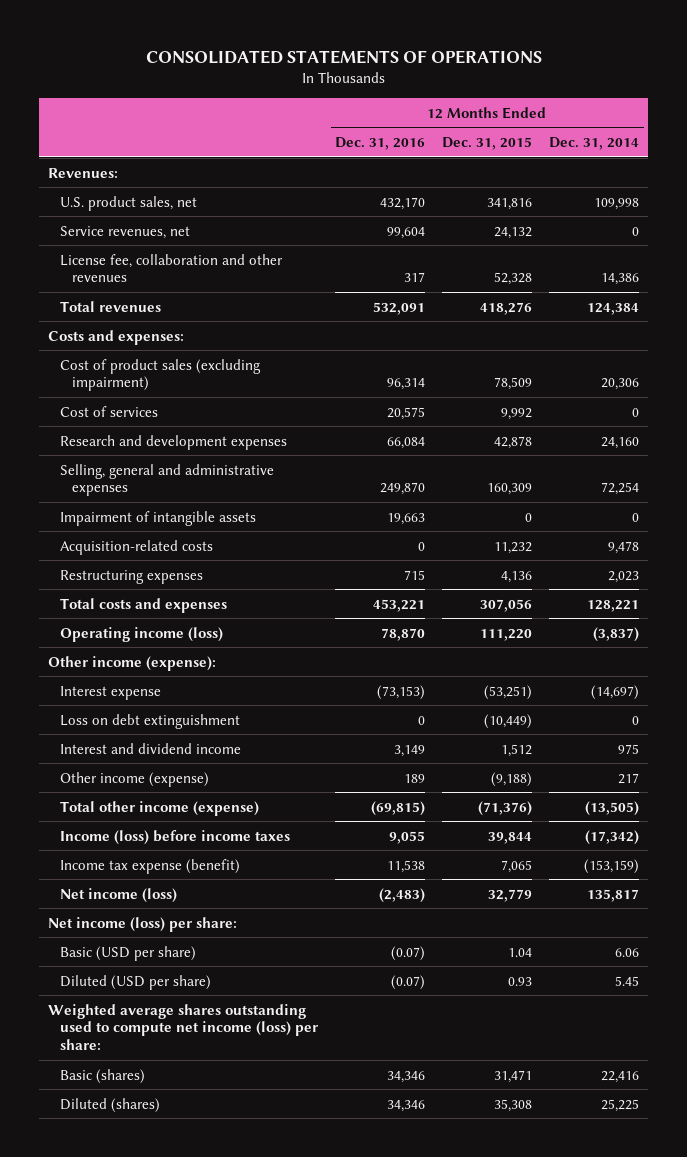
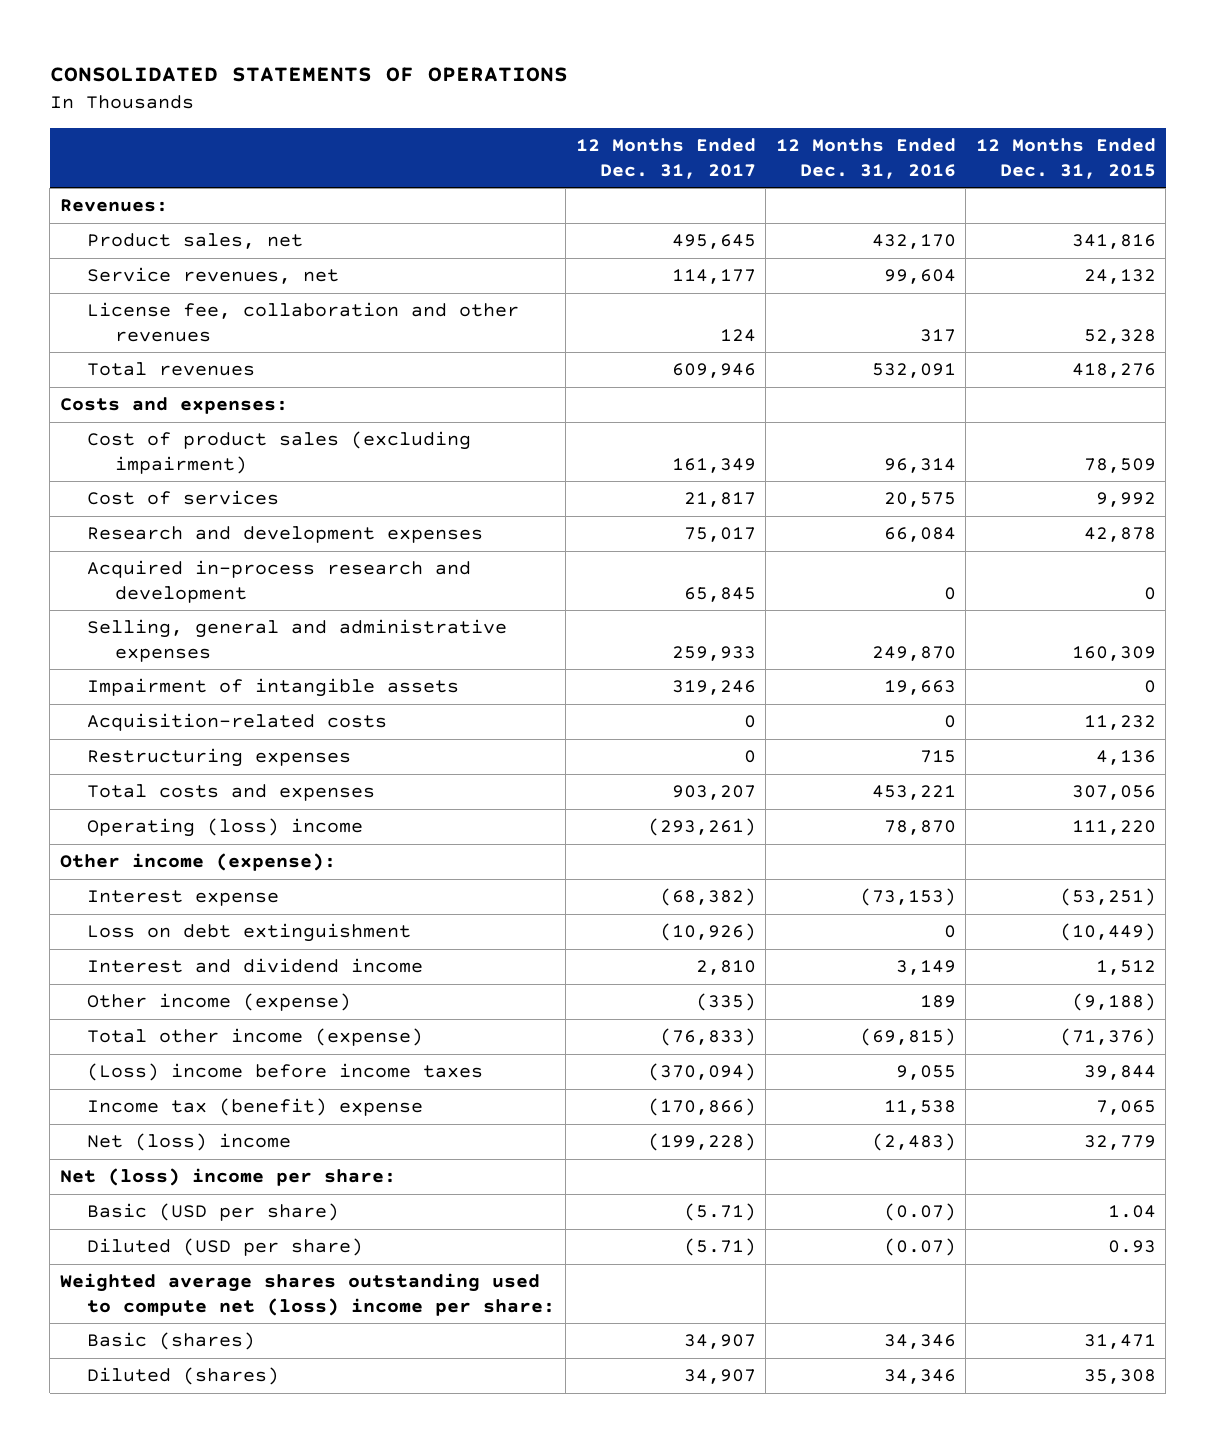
- | 12 Months Ended Dec. 31, 2016 | 12 Months Ended Dec. 31, 2015 | 12 Months Ended Dec. 31, 2014
+ | 12 Months Ended Dec. 31, 2017 | 12 Months Ended Dec. 31, 2016 | 12 Months Ended Dec. 31, 2015
- U.S. product sales, net | 432,170 | 341,816 | 109,998
+ Product sales, net | 495,645 | 432,170 | 341,816
+ Acquired in-process research and development | 65,845 | 0 | 0
- Operating income (loss) | 78,870 | 111,220 | (3,837)
+ Operating (loss) income | (293,261) | 78,870 | 111,220
- Income (loss) before income taxes | 9,055 | 39,844 | (17,342)
- Income tax expense (benefit) | 11,538 | 7,065 | (153,159)
- Net income (loss) | (2,483) | 32,779 | 135,817
- Net income (loss) per share:
+ (Loss) income before income taxes | (370,094) | 9,055 | 39,844
+ Income tax (benefit) expense | (170,866) | 11,538 | 7,065
+ Net (loss) income | (199,228) | (2,483) | 32,779
+ Net (loss) income per share:
- Weighted average shares outstanding used to compute net income (loss) per share:
+ Weighted average shares outstanding used to compute net (loss) income per share:

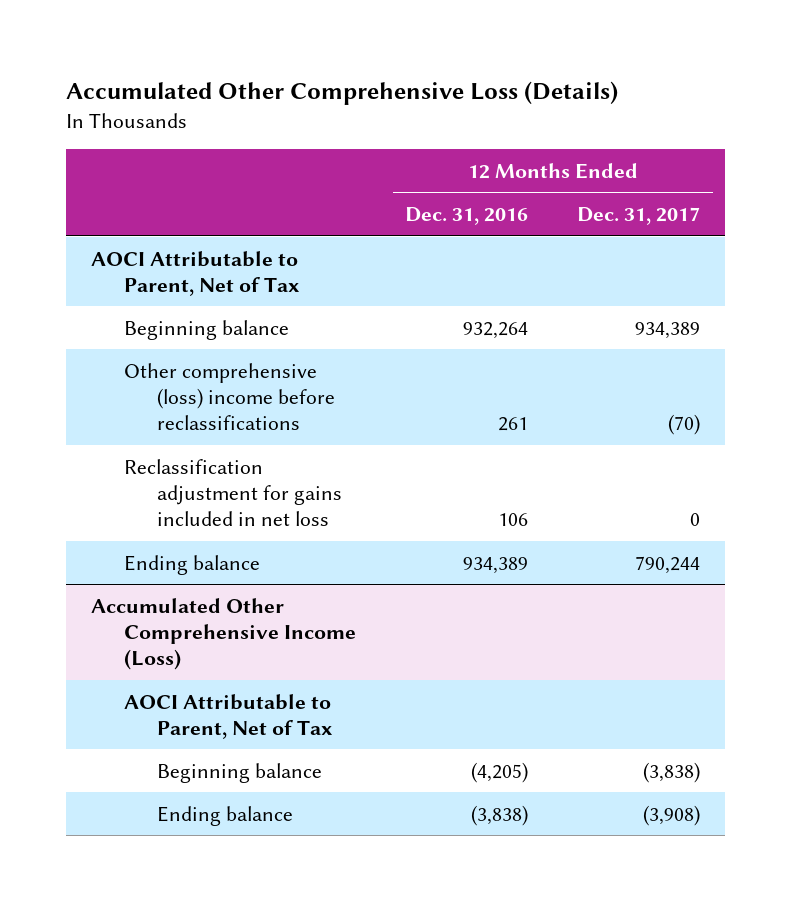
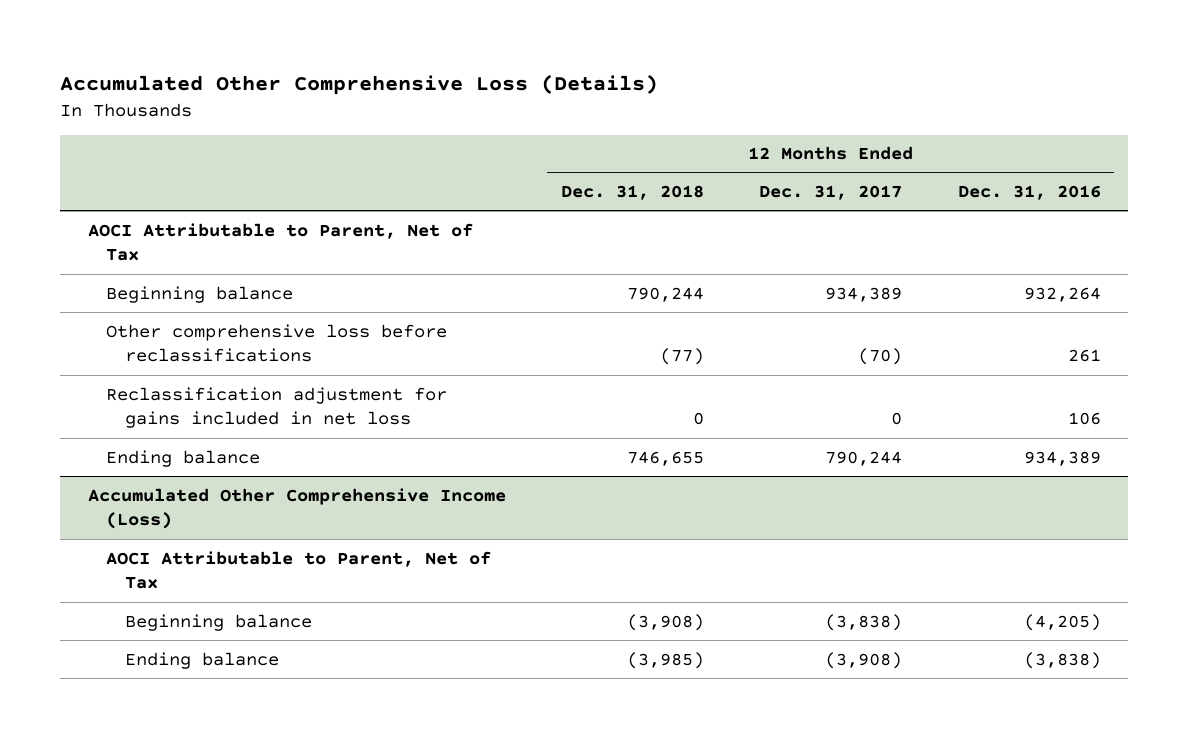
- | 12 Months Ended Dec. 31, 2016 | 12 Months Ended Dec. 31, 2017
+ | 12 Months Ended Dec. 31, 2018 | 12 Months Ended Dec. 31, 2017 | 12 Months Ended Dec. 31, 2016
- Other comprehensive (loss) income before reclassifications | 261 | (70)
+ Other comprehensive loss before reclassifications | (77) | (70) | 261

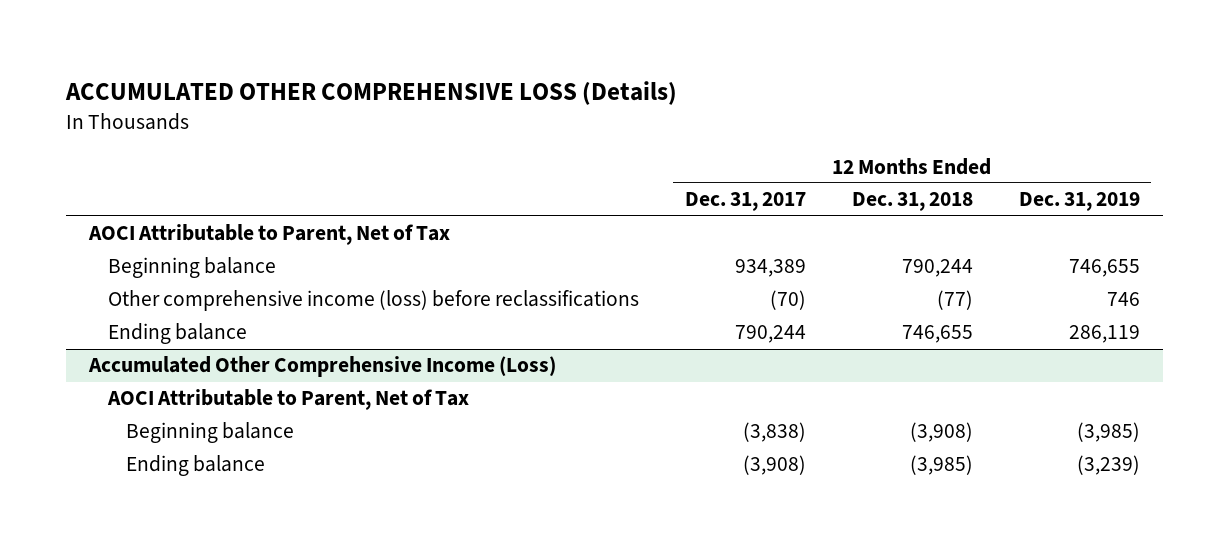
- Accumulated Other Comprehensive Loss (Details)
+ ACCUMULATED OTHER COMPREHENSIVE LOSS (Details)
- | 12 Months Ended Dec. 31, 2018 | 12 Months Ended Dec. 31, 2017 | 12 Months Ended Dec. 31, 2016
+ | 12 Months Ended Dec. 31, 2017 | 12 Months Ended Dec. 31, 2018 | 12 Months Ended Dec. 31, 2019
- Other comprehensive loss before reclassifications | (77) | (70) | 261
- Reclassification adjustment for gains included in net loss | 0 | 0 | 106
+ Other comprehensive income (loss) before reclassifications | (70) | (77) | 746

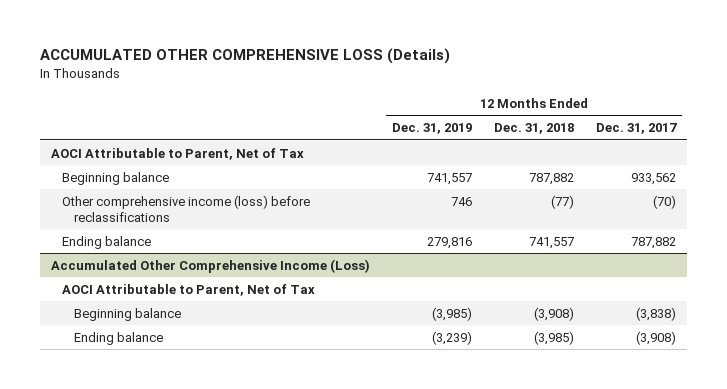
- | 12 Months Ended Dec. 31, 2017 | 12 Months Ended Dec. 31, 2018 | 12 Months Ended Dec. 31, 2019
+ | 12 Months Ended Dec. 31, 2019 | 12 Months Ended Dec. 31, 2018 | 12 Months Ended Dec. 31, 2017
- Beginning balance | 934,389 | 790,244 | 746,655
+ Beginning balance | 741,557 | 787,882 | 933,562
- Ending balance | 790,244 | 746,655 | 286,119
+ Ending balance | 279,816 | 741,557 | 787,882

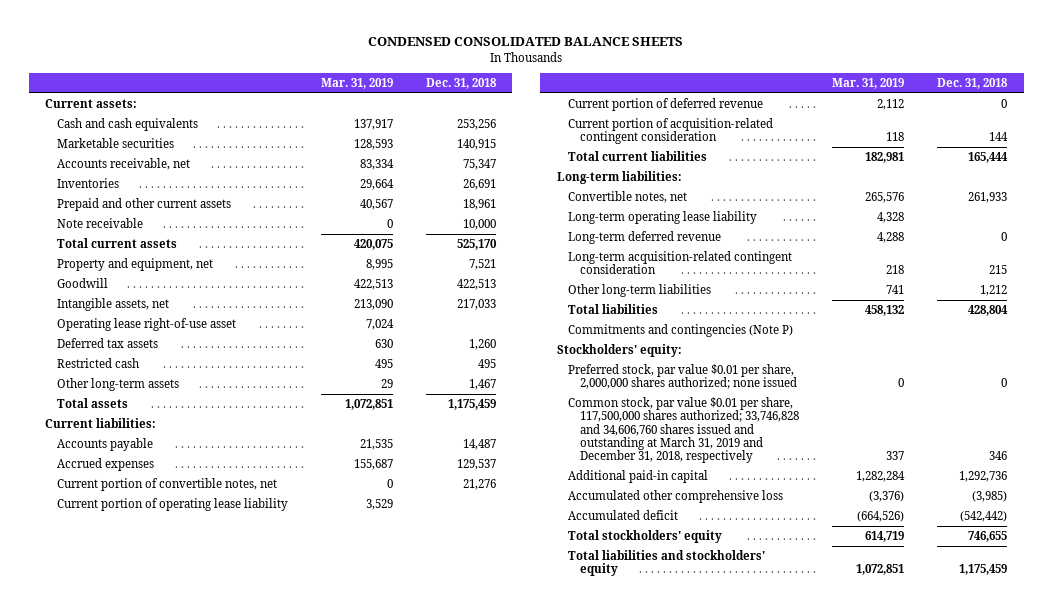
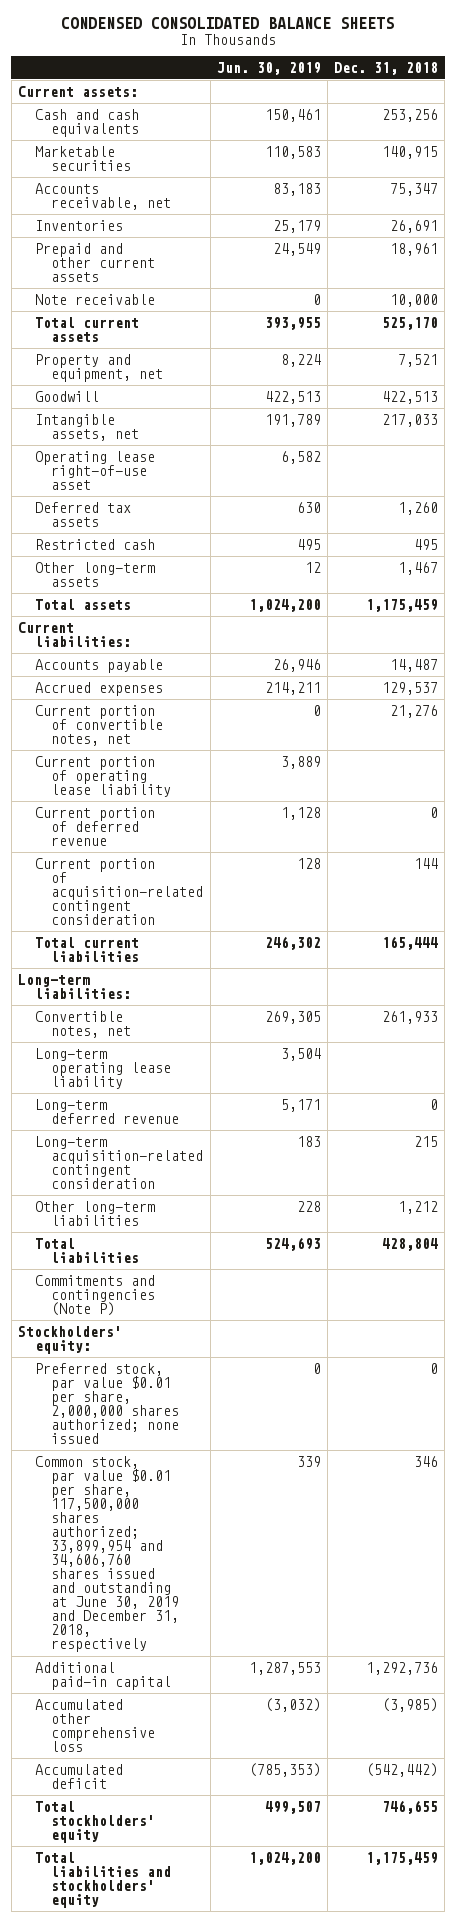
- | Mar. 31, 2019 | Dec. 31, 2018
+ | Jun. 30, 2019 | Dec. 31, 2018
- Common stock, par value $0.01 per share, 117,500,000 shares authorized; 33,746,828 and 34,606,760 shares issued and outstanding at March 31, 2019 and December 31, 2018, respectively | 337 | 346
+ Common stock, par value $0.01 per share, 117,500,000 shares authorized; 33,899,954 and 34,606,760 shares issued and outstanding at June 30, 2019 and December 31, 2018, respectively | 339 | 346

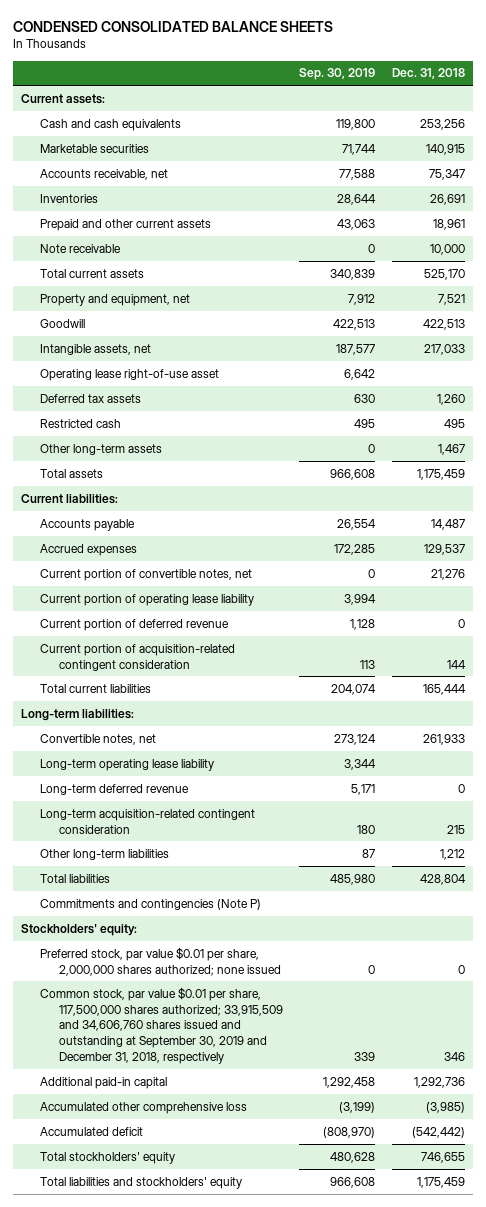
- | Jun. 30, 2019 | Dec. 31, 2018
+ | Sep. 30, 2019 | Dec. 31, 2018
- Common stock, par value $0.01 per share, 117,500,000 shares authorized; 33,899,954 and 34,606,760 shares issued and outstanding at June 30, 2019 and December 31, 2018, respectively | 339 | 346
+ Common stock, par value $0.01 per share, 117,500,000 shares authorized; 33,915,509 and 34,606,760 shares issued and outstanding at September 30, 2019 and December 31, 2018, respectively | 339 | 346

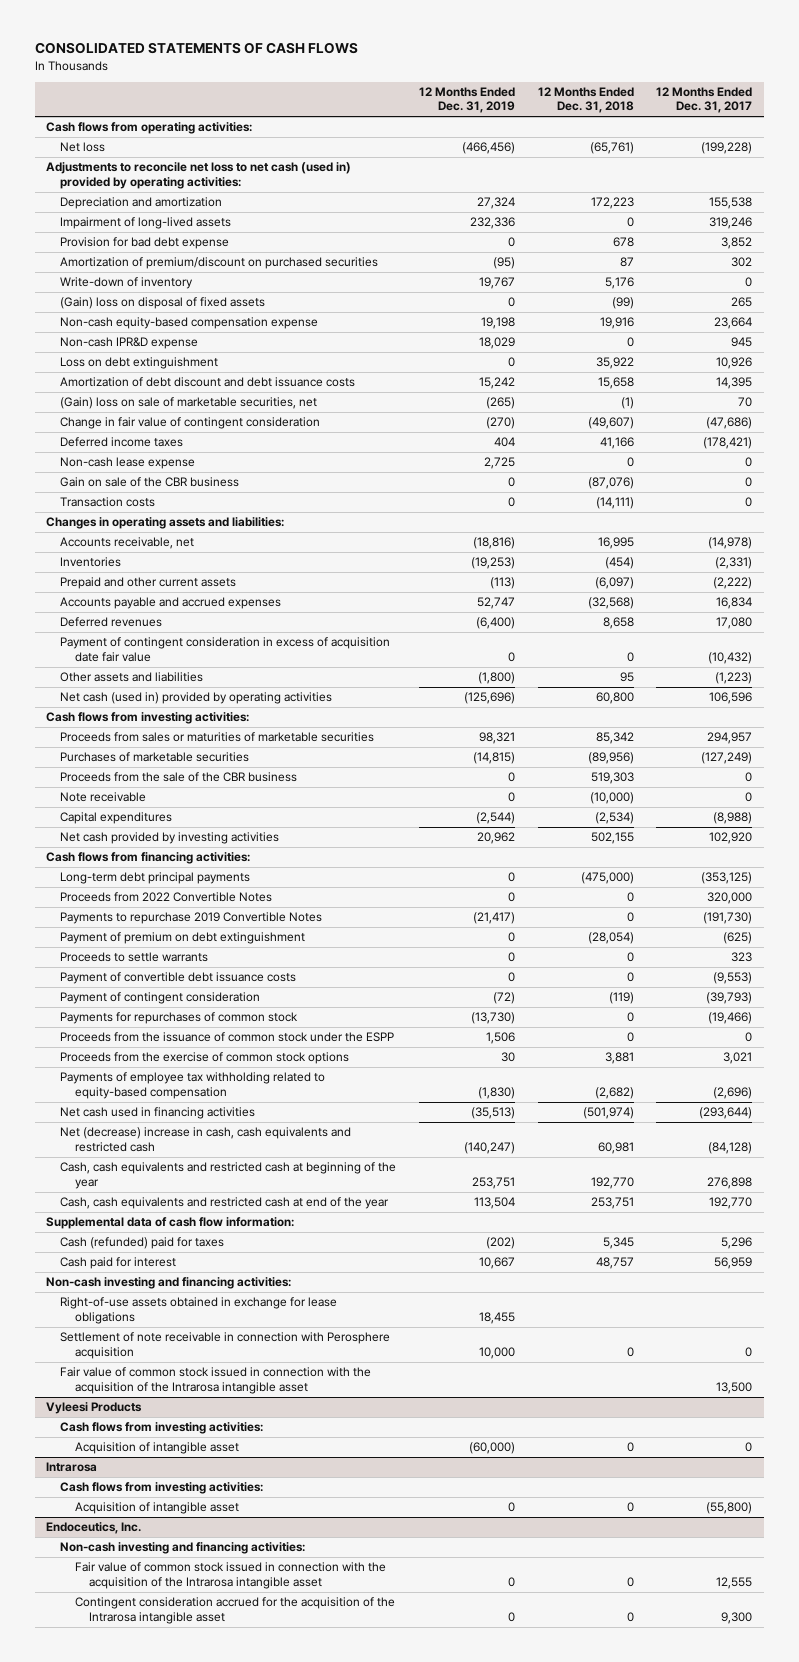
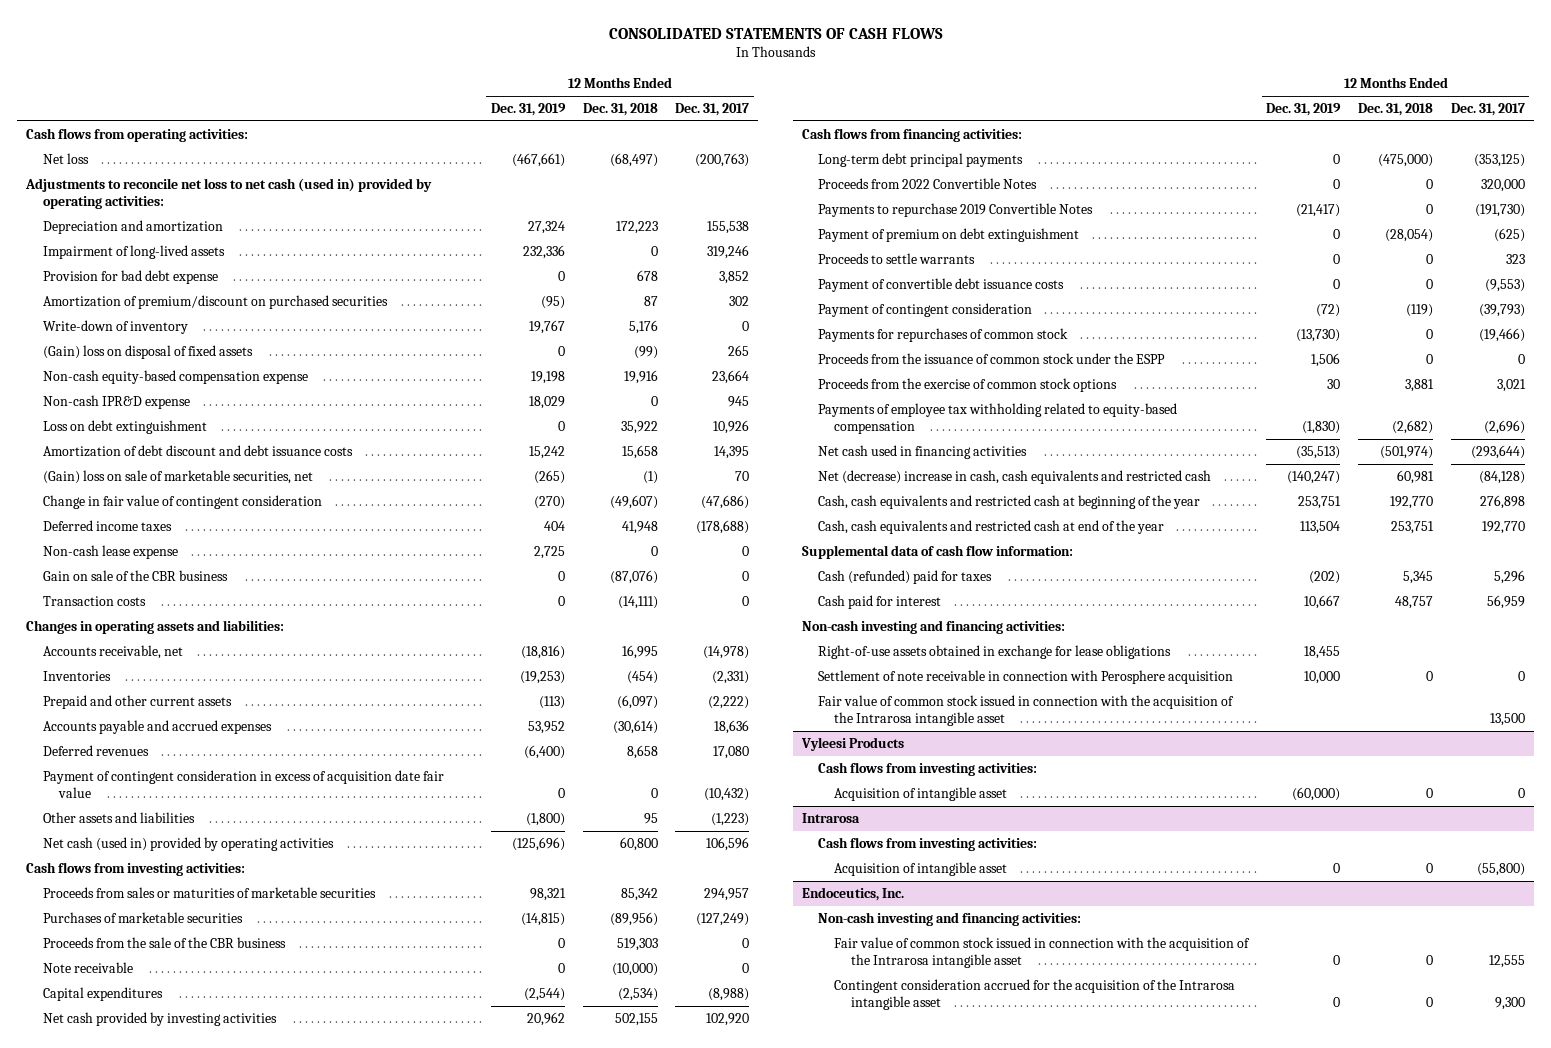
- Net loss | (466,456) | (65,761) | (199,228)
+ Net loss | (467,661) | (68,497) | (200,763)
- Deferred income taxes | 404 | 41,166 | (178,421)
+ Deferred income taxes | 404 | 41,948 | (178,688)
- Accounts payable and accrued expenses | 52,747 | (32,568) | 16,834
+ Accounts payable and accrued expenses | 53,952 | (30,614) | 18,636

